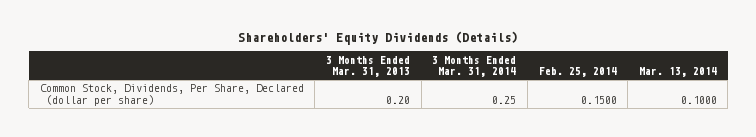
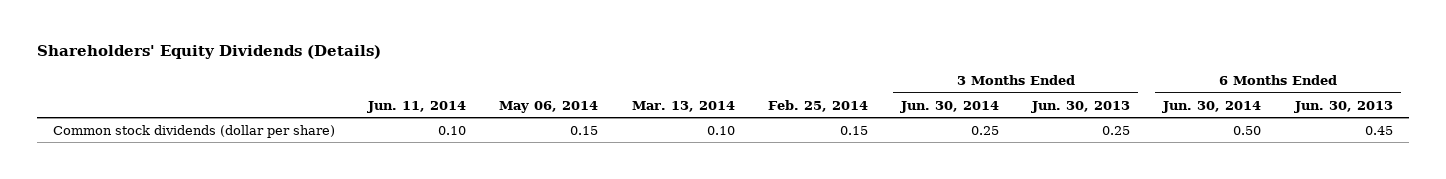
- | 3 Months Ended Mar. 31, 2013 | 3 Months Ended Mar. 31, 2014 | Feb. 25, 2014 | Mar. 13, 2014
+ | Jun. 11, 2014 | May 06, 2014 | Mar. 13, 2014 | Feb. 25, 2014 | 3 Months Ended Jun. 30, 2014 | 3 Months Ended Jun. 30, 2013 | 6 Months Ended Jun. 30, 2014 | 6 Months Ended Jun. 30, 2013
- Common Stock, Dividends, Per Share, Declared (dollar per share) | 0.20 | 0.25 | 0.1500 | 0.1000
+ Common stock dividends (dollar per share) | 0.10 | 0.15 | 0.10 | 0.15 | 0.25 | 0.25 | 0.50 | 0.45

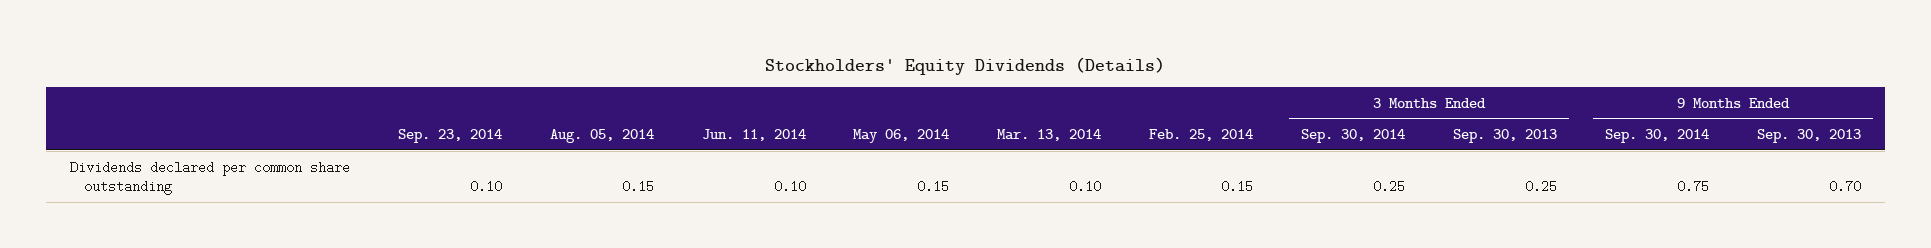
- Shareholders' Equity Dividends (Details)
+ Stockholders' Equity Dividends (Details)
- | Jun. 11, 2014 | May 06, 2014 | Mar. 13, 2014 | Feb. 25, 2014 | 3 Months Ended Jun. 30, 2014 | 3 Months Ended Jun. 30, 2013 | 6 Months Ended Jun. 30, 2014 | 6 Months Ended Jun. 30, 2013
+ | Sep. 23, 2014 | Aug. 05, 2014 | Jun. 11, 2014 | May 06, 2014 | Mar. 13, 2014 | Feb. 25, 2014 | 3 Months Ended Sep. 30, 2014 | 3 Months Ended Sep. 30, 2013 | 9 Months Ended Sep. 30, 2014 | 9 Months Ended Sep. 30, 2013
- Common stock dividends (dollar per share) | 0.10 | 0.15 | 0.10 | 0.15 | 0.25 | 0.25 | 0.50 | 0.45
+ Dividends declared per common share outstanding | 0.10 | 0.15 | 0.10 | 0.15 | 0.10 | 0.15 | 0.25 | 0.25 | 0.75 | 0.70

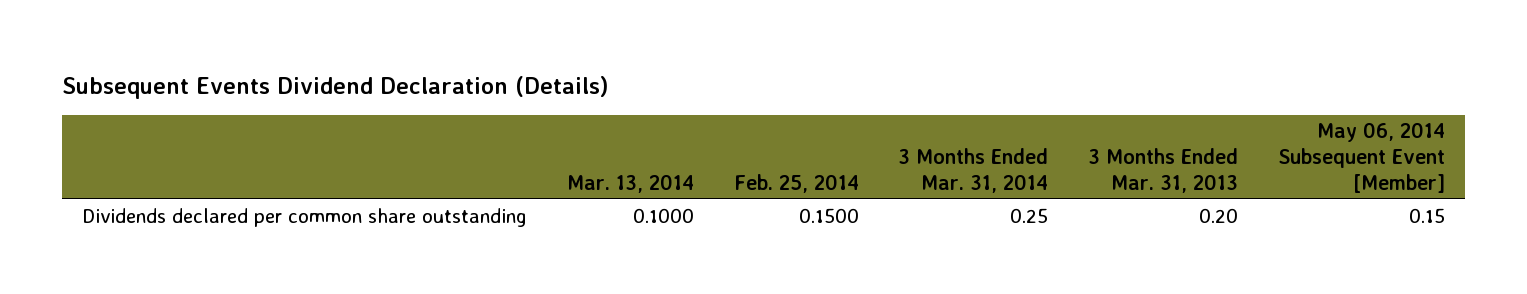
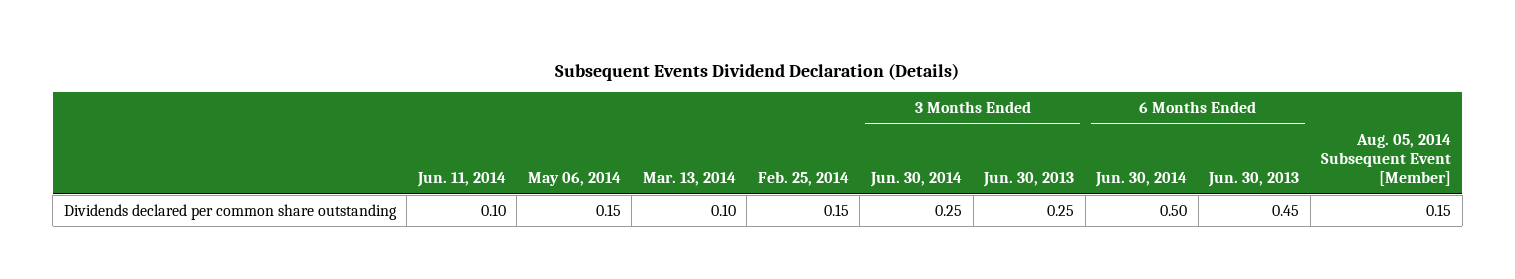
- | Mar. 13, 2014 | Feb. 25, 2014 | 3 Months Ended Mar. 31, 2014 | 3 Months Ended Mar. 31, 2013 | May 06, 2014 Subsequent Event [Member]
+ | Jun. 11, 2014 | May 06, 2014 | Mar. 13, 2014 | Feb. 25, 2014 | 3 Months Ended Jun. 30, 2014 | 3 Months Ended Jun. 30, 2013 | 6 Months Ended Jun. 30, 2014 | 6 Months Ended Jun. 30, 2013 | Aug. 05, 2014 Subsequent Event [Member]
- Dividends declared per common share outstanding | 0.1000 | 0.1500 | 0.25 | 0.20 | 0.15
+ Dividends declared per common share outstanding | 0.10 | 0.15 | 0.10 | 0.15 | 0.25 | 0.25 | 0.50 | 0.45 | 0.15

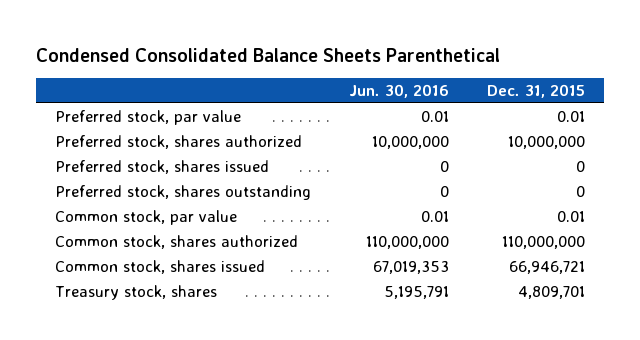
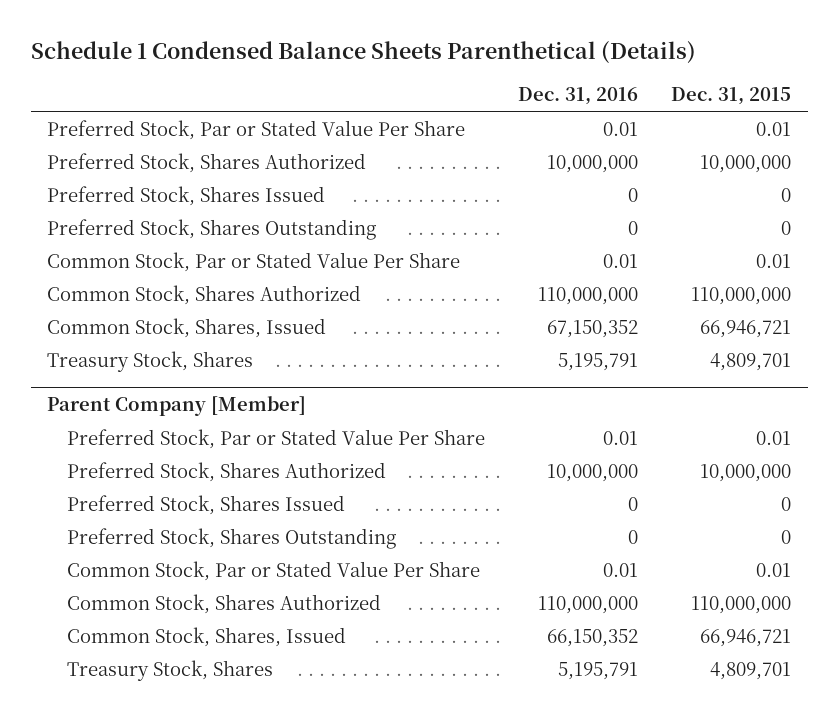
- Condensed Consolidated Balance Sheets Parenthetical
+ Schedule 1 Condensed Balance Sheets Parenthetical (Details)
- | Jun. 30, 2016 | Dec. 31, 2015
+ | Dec. 31, 2016 | Dec. 31, 2015
- Preferred stock, par value | 0.01 | 0.01
- Preferred stock, shares authorized | 10,000,000 | 10,000,000
- Preferred stock, shares issued | 0 | 0
- Preferred stock, shares outstanding | 0 | 0
- Common stock, par value | 0.01 | 0.01
- Common stock, shares authorized | 110,000,000 | 110,000,000
- Common stock, shares issued | 67,019,353 | 66,946,721
- Treasury stock, shares | 5,195,791 | 4,809,701
+ Preferred Stock, Par or Stated Value Per Share | 0.01 | 0.01
+ Preferred Stock, Shares Authorized | 10,000,000 | 10,000,000
+ Preferred Stock, Shares Issued | 0 | 0
+ Preferred Stock, Shares Outstanding | 0 | 0
+ Common Stock, Par or Stated Value Per Share | 0.01 | 0.01
+ Common Stock, Shares Authorized | 110,000,000 | 110,000,000
+ Common Stock, Shares, Issued | 67,150,352 | 66,946,721
+ Treasury Stock, Shares | 5,195,791 | 4,809,701
+ Parent Company [Member]
+ Preferred Stock, Par or Stated Value Per Share | 0.01 | 0.01
+ Preferred Stock, Shares Authorized | 10,000,000 | 10,000,000
+ Preferred Stock, Shares Issued | 0 | 0
+ Preferred Stock, Shares Outstanding | 0 | 0
+ Common Stock, Par or Stated Value Per Share | 0.01 | 0.01
+ Common Stock, Shares Authorized | 110,000,000 | 110,000,000
+ Common Stock, Shares, Issued | 66,150,352 | 66,946,721
+ Treasury Stock, Shares | 5,195,791 | 4,809,701

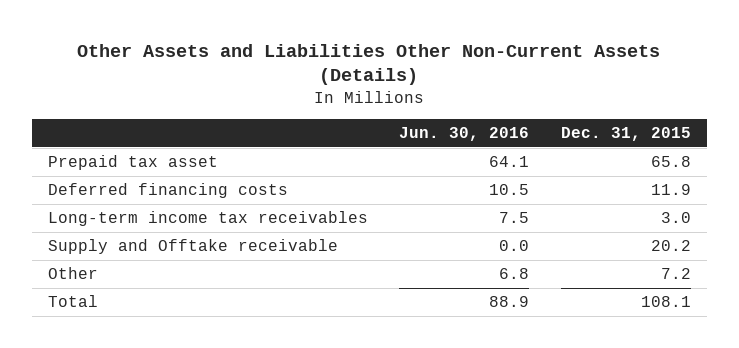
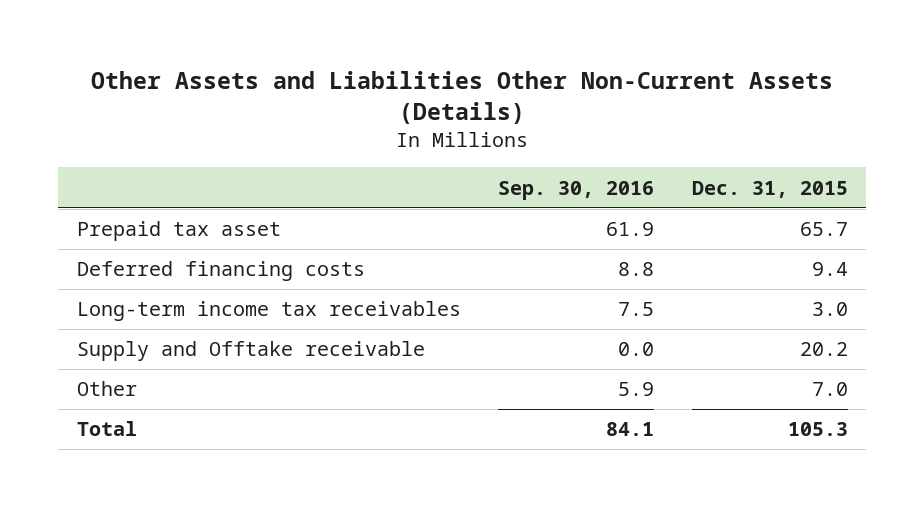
- | Jun. 30, 2016 | Dec. 31, 2015
+ | Sep. 30, 2016 | Dec. 31, 2015
- Prepaid tax asset | 64.1 | 65.8
- Deferred financing costs | 10.5 | 11.9
+ Prepaid tax asset | 61.9 | 65.7
+ Deferred financing costs | 8.8 | 9.4
- Other | 6.8 | 7.2
- Total | 88.9 | 108.1
+ Other | 5.9 | 7.0
+ Total | 84.1 | 105.3

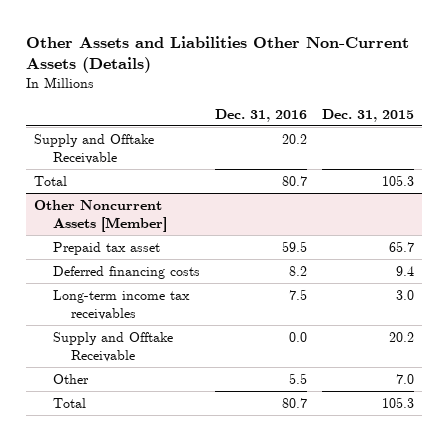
- | Sep. 30, 2016 | Dec. 31, 2015
+ | Dec. 31, 2016 | Dec. 31, 2015
+ Supply and Offtake Receivable | 20.2 |
+ Total | 80.7 | 105.3
+ Other Noncurrent Assets [Member]
- Supply and Offtake receivable | 0.0 | 20.2
+ Supply and Offtake Receivable | 0.0 | 20.2

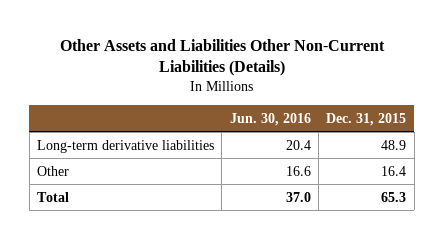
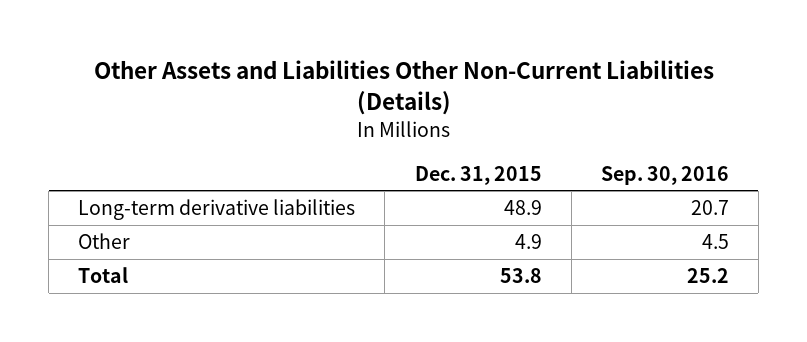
- | Jun. 30, 2016 | Dec. 31, 2015
+ | Dec. 31, 2015 | Sep. 30, 2016
- Other | 16.6 | 16.4
- Total | 37.0 | 65.3
+ Other | 4.9 | 4.5
+ Total | 53.8 | 25.2

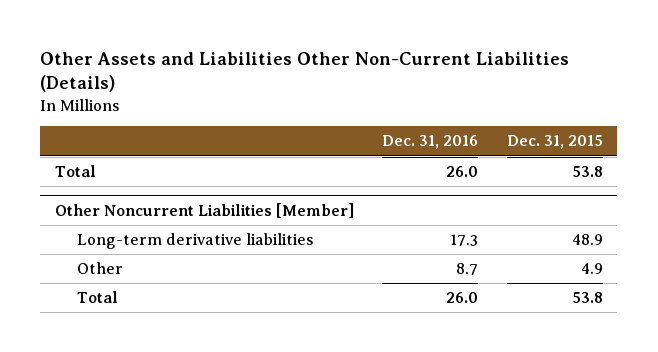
- | Dec. 31, 2015 | Sep. 30, 2016
+ | Dec. 31, 2016 | Dec. 31, 2015
+ Total | 26.0 | 53.8
+ Other Noncurrent Liabilities [Member]

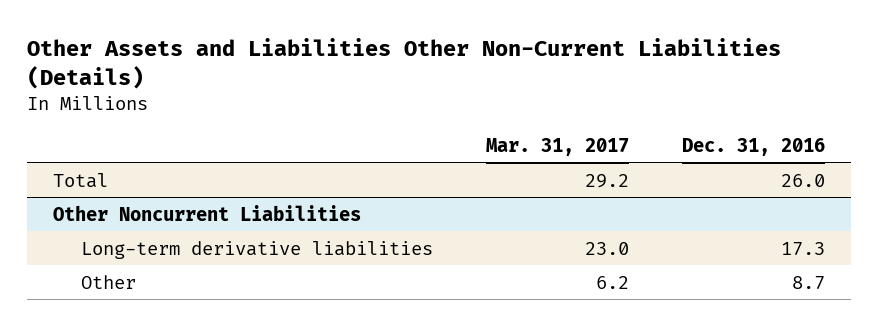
- | Dec. 31, 2016 | Dec. 31, 2015
+ | Mar. 31, 2017 | Dec. 31, 2016
- Other Noncurrent Liabilities [Member]
+ Other Noncurrent Liabilities
- Total | 26.0 | 53.8

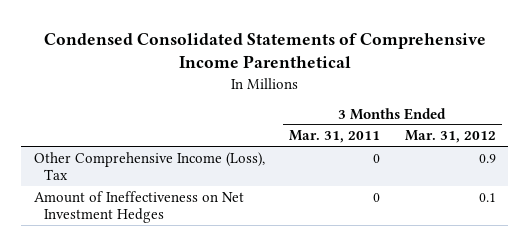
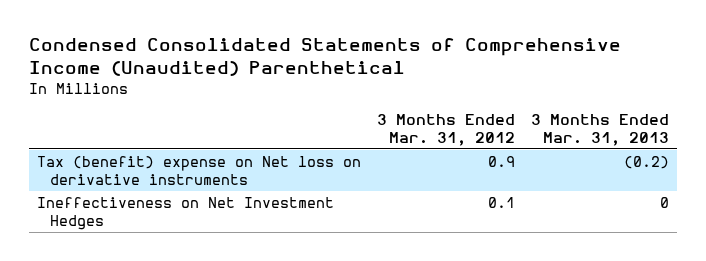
- Condensed Consolidated Statements of Comprehensive Income Parenthetical
+ Condensed Consolidated Statements of Comprehensive Income (Unaudited) Parenthetical
- | 3 Months Ended Mar. 31, 2011 | 3 Months Ended Mar. 31, 2012
+ | 3 Months Ended Mar. 31, 2012 | 3 Months Ended Mar. 31, 2013
- Other Comprehensive Income (Loss), Tax | 0 | 0.9
- Amount of Ineffectiveness on Net Investment Hedges | 0 | 0.1
+ Tax (benefit) expense on Net loss on derivative instruments | 0.9 | (0.2)
+ Ineffectiveness on Net Investment Hedges | 0.1 | 0

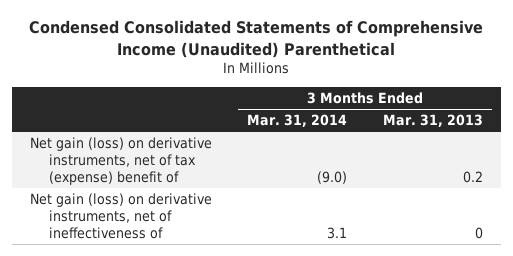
- | 3 Months Ended Mar. 31, 2012 | 3 Months Ended Mar. 31, 2013
+ | 3 Months Ended Mar. 31, 2014 | 3 Months Ended Mar. 31, 2013
- Tax (benefit) expense on Net loss on derivative instruments | 0.9 | (0.2)
- Ineffectiveness on Net Investment Hedges | 0.1 | 0
+ Net gain (loss) on derivative instruments, net of tax (expense) benefit of | (9.0) | 0.2
+ Net gain (loss) on derivative instruments, net of ineffectiveness of | 3.1 | 0

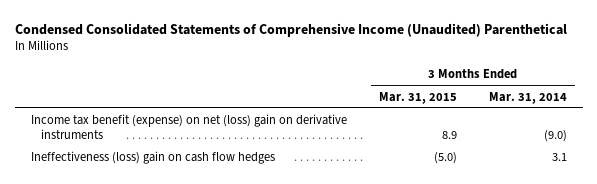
- | 3 Months Ended Mar. 31, 2014 | 3 Months Ended Mar. 31, 2013
+ | 3 Months Ended Mar. 31, 2015 | 3 Months Ended Mar. 31, 2014
- Net gain (loss) on derivative instruments, net of tax (expense) benefit of | (9.0) | 0.2
- Net gain (loss) on derivative instruments, net of ineffectiveness of | 3.1 | 0
+ Income tax benefit (expense) on net (loss) gain on derivative instruments | 8.9 | (9.0)
+ Ineffectiveness (loss) gain on cash flow hedges | (5.0) | 3.1

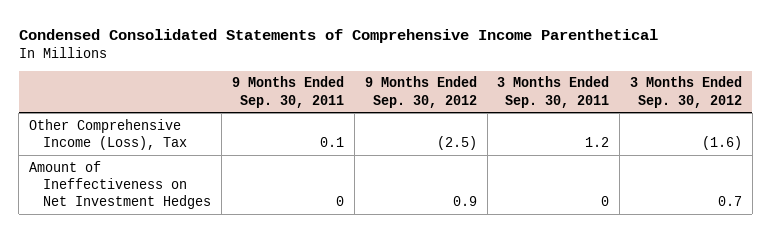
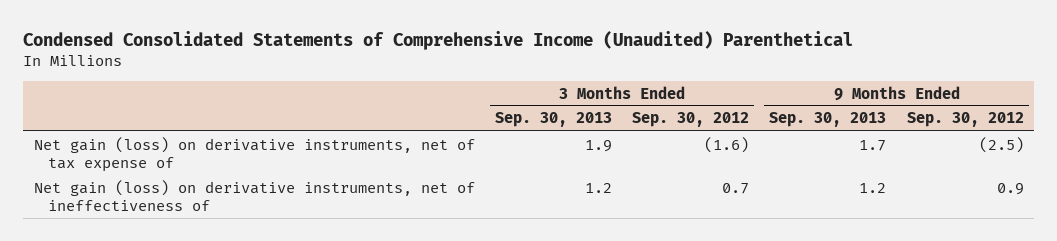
- Condensed Consolidated Statements of Comprehensive Income Parenthetical
+ Condensed Consolidated Statements of Comprehensive Income (Unaudited) Parenthetical
- | 9 Months Ended Sep. 30, 2011 | 9 Months Ended Sep. 30, 2012 | 3 Months Ended Sep. 30, 2011 | 3 Months Ended Sep. 30, 2012
+ | 3 Months Ended Sep. 30, 2013 | 3 Months Ended Sep. 30, 2012 | 9 Months Ended Sep. 30, 2013 | 9 Months Ended Sep. 30, 2012
- Other Comprehensive Income (Loss), Tax | 0.1 | (2.5) | 1.2 | (1.6)
- Amount of Ineffectiveness on Net Investment Hedges | 0 | 0.9 | 0 | 0.7
+ Net gain (loss) on derivative instruments, net of tax expense of | 1.9 | (1.6) | 1.7 | (2.5)
+ Net gain (loss) on derivative instruments, net of ineffectiveness of | 1.2 | 0.7 | 1.2 | 0.9

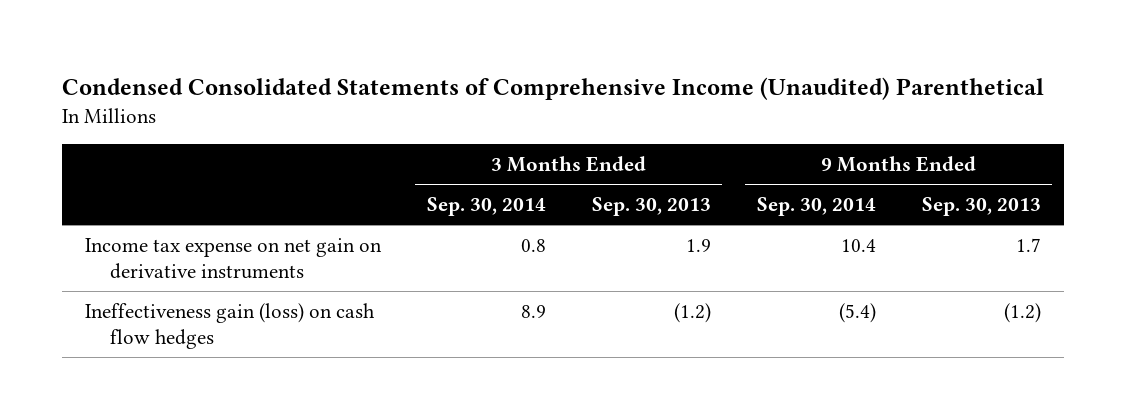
- | 3 Months Ended Sep. 30, 2013 | 3 Months Ended Sep. 30, 2012 | 9 Months Ended Sep. 30, 2013 | 9 Months Ended Sep. 30, 2012
+ | 3 Months Ended Sep. 30, 2014 | 3 Months Ended Sep. 30, 2013 | 9 Months Ended Sep. 30, 2014 | 9 Months Ended Sep. 30, 2013
- Net gain (loss) on derivative instruments, net of tax expense of | 1.9 | (1.6) | 1.7 | (2.5)
- Net gain (loss) on derivative instruments, net of ineffectiveness of | 1.2 | 0.7 | 1.2 | 0.9
+ Income tax expense on net gain on derivative instruments | 0.8 | 1.9 | 10.4 | 1.7
+ Ineffectiveness gain (loss) on cash flow hedges | 8.9 | (1.2) | (5.4) | (1.2)

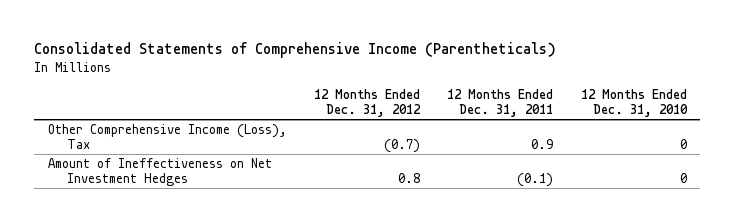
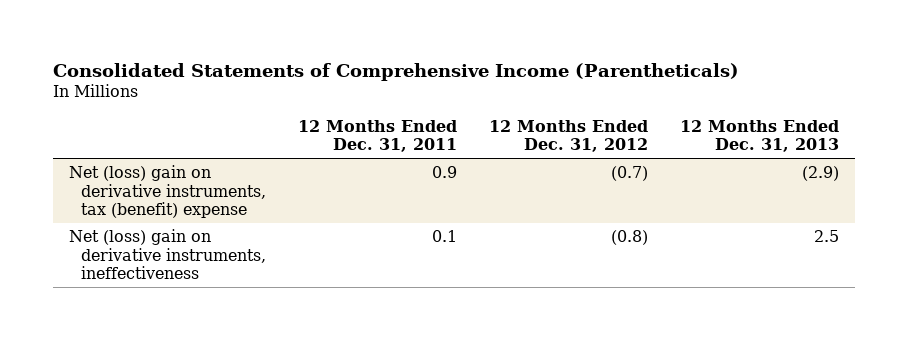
- | 12 Months Ended Dec. 31, 2012 | 12 Months Ended Dec. 31, 2011 | 12 Months Ended Dec. 31, 2010
+ | 12 Months Ended Dec. 31, 2011 | 12 Months Ended Dec. 31, 2012 | 12 Months Ended Dec. 31, 2013
- Other Comprehensive Income (Loss), Tax | (0.7) | 0.9 | 0
- Amount of Ineffectiveness on Net Investment Hedges | 0.8 | (0.1) | 0
+ Net (loss) gain on derivative instruments, tax (benefit) expense | 0.9 | (0.7) | (2.9)
+ Net (loss) gain on derivative instruments, ineffectiveness | 0.1 | (0.8) | 2.5

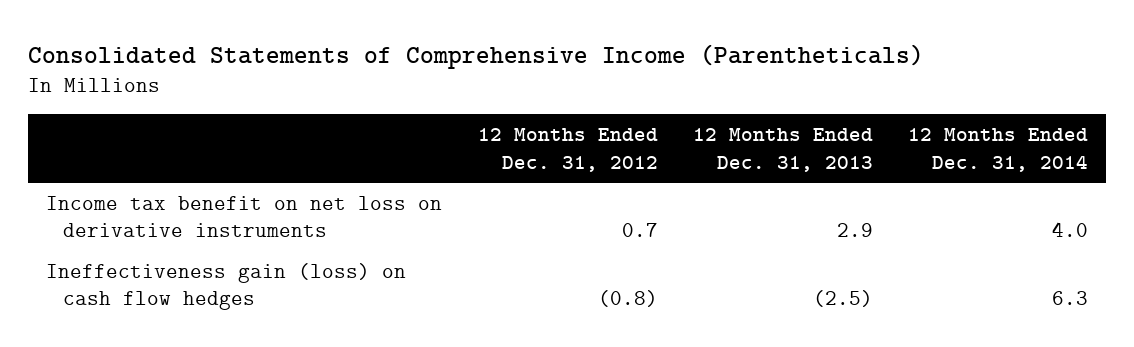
- | 12 Months Ended Dec. 31, 2011 | 12 Months Ended Dec. 31, 2012 | 12 Months Ended Dec. 31, 2013
+ | 12 Months Ended Dec. 31, 2012 | 12 Months Ended Dec. 31, 2013 | 12 Months Ended Dec. 31, 2014
- Net (loss) gain on derivative instruments, tax (benefit) expense | 0.9 | (0.7) | (2.9)
- Net (loss) gain on derivative instruments, ineffectiveness | 0.1 | (0.8) | 2.5
+ Income tax benefit on net loss on derivative instruments | 0.7 | 2.9 | 4.0
+ Ineffectiveness gain (loss) on cash flow hedges | (0.8) | (2.5) | 6.3

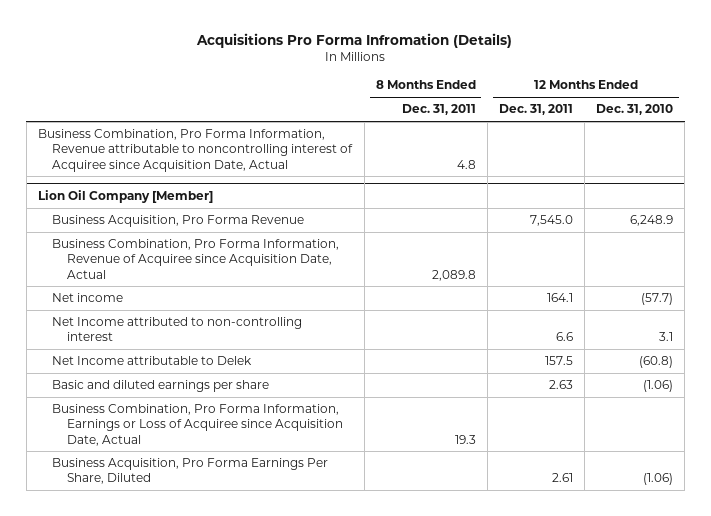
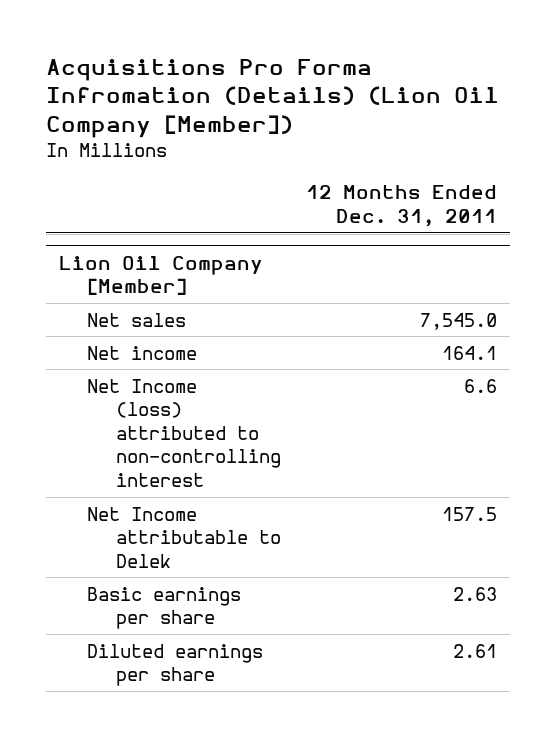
- Acquisitions Pro Forma Infromation (Details)
+ Acquisitions Pro Forma Infromation (Details) (Lion Oil Company [Member])
- | 8 Months Ended Dec. 31, 2011 | 12 Months Ended Dec. 31, 2011 | 12 Months Ended Dec. 31, 2010
+ | 12 Months Ended Dec. 31, 2011
- Business Combination, Pro Forma Information, Revenue attributable to noncontrolling interest of Acquiree since Acquisition Date, Actual | 4.8 | |
@ Lion Oil Company [Member]
- Business Acquisition, Pro Forma Revenue | | 7,545.0 | 6,248.9
- Business Combination, Pro Forma Information, Revenue of Acquiree since Acquisition Date, Actual | 2,089.8 | |
+ Net sales | 7,545.0
- Net Income attributed to non-controlling interest | | 6.6 | 3.1
+ Net Income (loss) attributed to non-controlling interest | 6.6
- Basic and diluted earnings per share | | 2.63 | (1.06)
- Business Combination, Pro Forma Information, Earnings or Loss of Acquiree since Acquisition Date, Actual | 19.3 | |
- Business Acquisition, Pro Forma Earnings Per Share, Diluted | | 2.61 | (1.06)
+ Basic earnings per share | 2.63
+ Diluted earnings per share | 2.61

